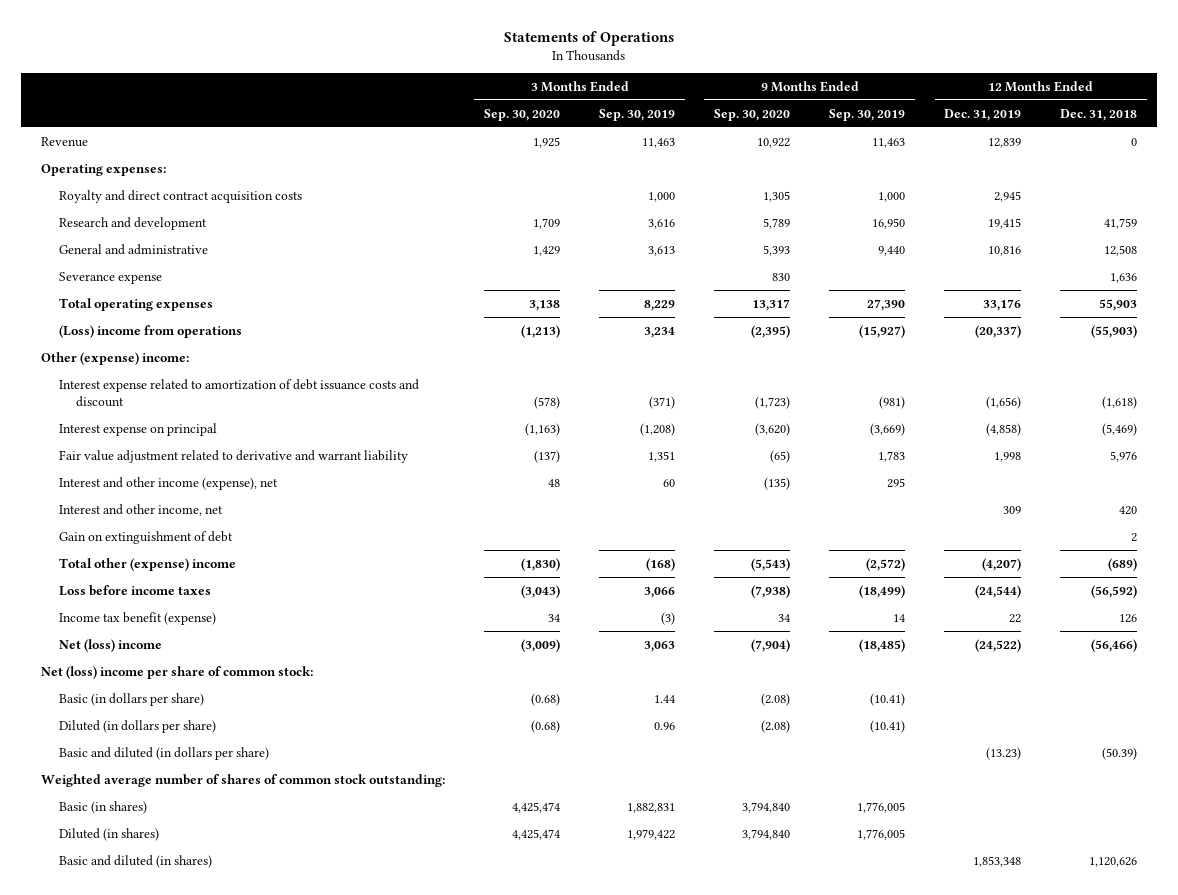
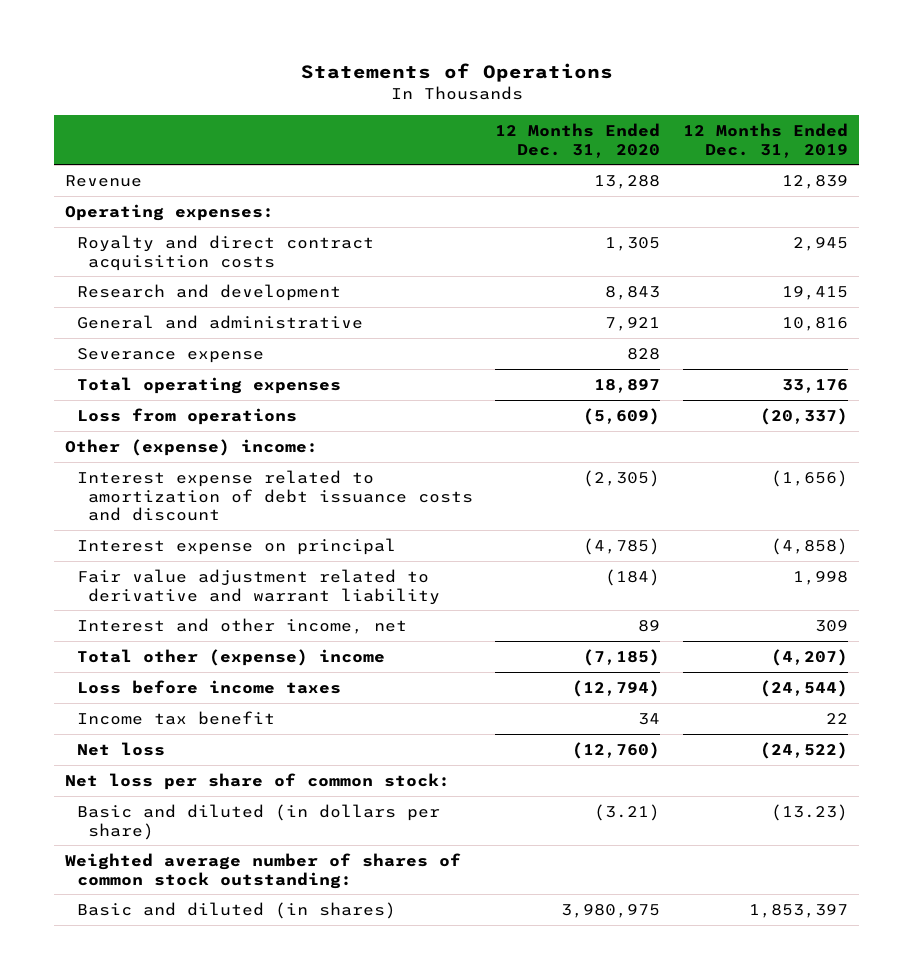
- | 3 Months Ended Sep. 30, 2020 | 3 Months Ended Sep. 30, 2019 | 9 Months Ended Sep. 30, 2020 | 9 Months Ended Sep. 30, 2019 | 12 Months Ended Dec. 31, 2019 | 12 Months Ended Dec. 31, 2018
+ | 12 Months Ended Dec. 31, 2020 | 12 Months Ended Dec. 31, 2019
- (Loss) income from operations | (1,213) | 3,234 | (2,395) | (15,927) | (20,337) | (55,903)
+ Loss from operations | (5,609) | (20,337)
- Interest and other income (expense), net | 48 | 60 | (135) | 295 | |
- Gain on extinguishment of debt | | | | | | 2
- Income tax benefit (expense) | 34 | (3) | 34 | 14 | 22 | 126
- Net (loss) income | (3,009) | 3,063 | (7,904) | (18,485) | (24,522) | (56,466)
- Net (loss) income per share of common stock:
- Basic (in dollars per share) | (0.68) | 1.44 | (2.08) | (10.41) | |
- Diluted (in dollars per share) | (0.68) | 0.96 | (2.08) | (10.41) | |
+ Income tax benefit | 34 | 22
+ Net loss | (12,760) | (24,522)
+ Net loss per share of common stock:
- Basic (in shares) | 4,425,474 | 1,882,831 | 3,794,840 | 1,776,005 | |
- Diluted (in shares) | 4,425,474 | 1,979,422 | 3,794,840 | 1,776,005 | |
- Basic and diluted (in shares) | | | | | 1,853,348 | 1,120,626
+ Basic and diluted (in shares) | 3,980,975 | 1,853,397

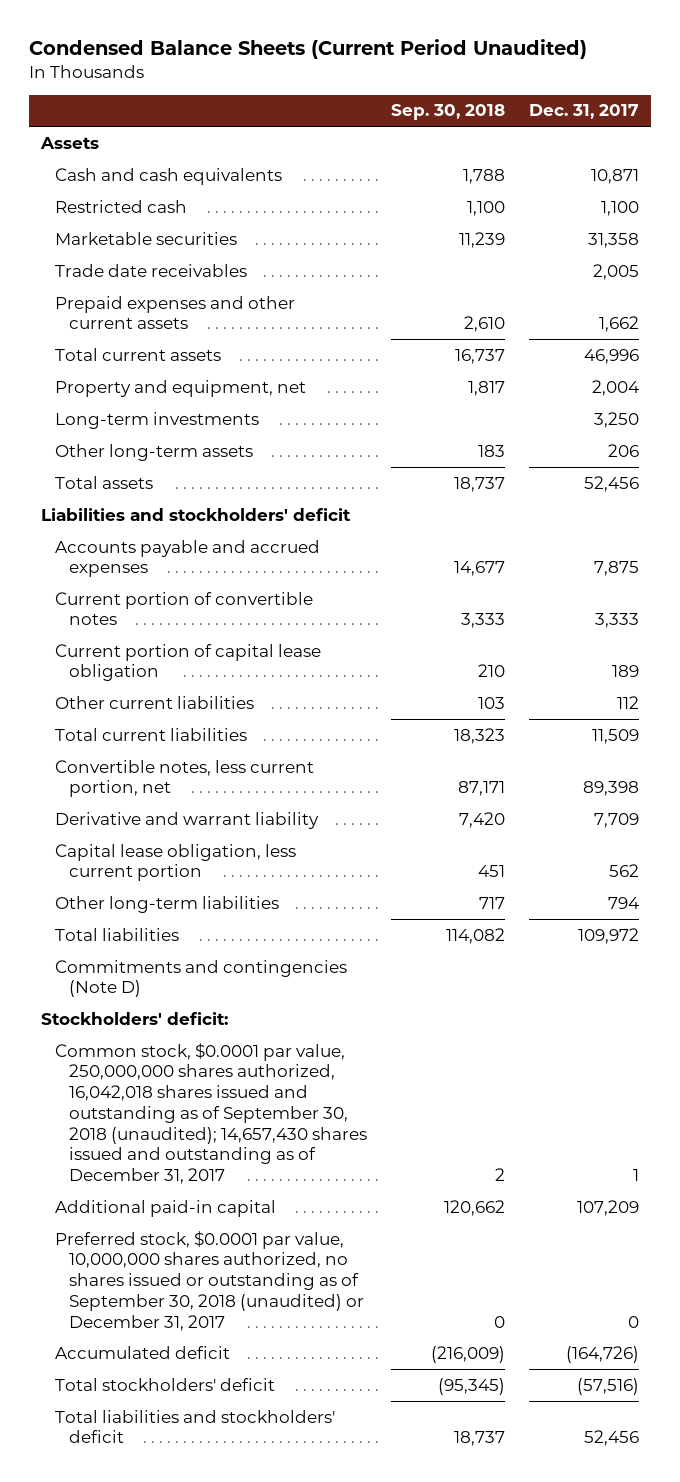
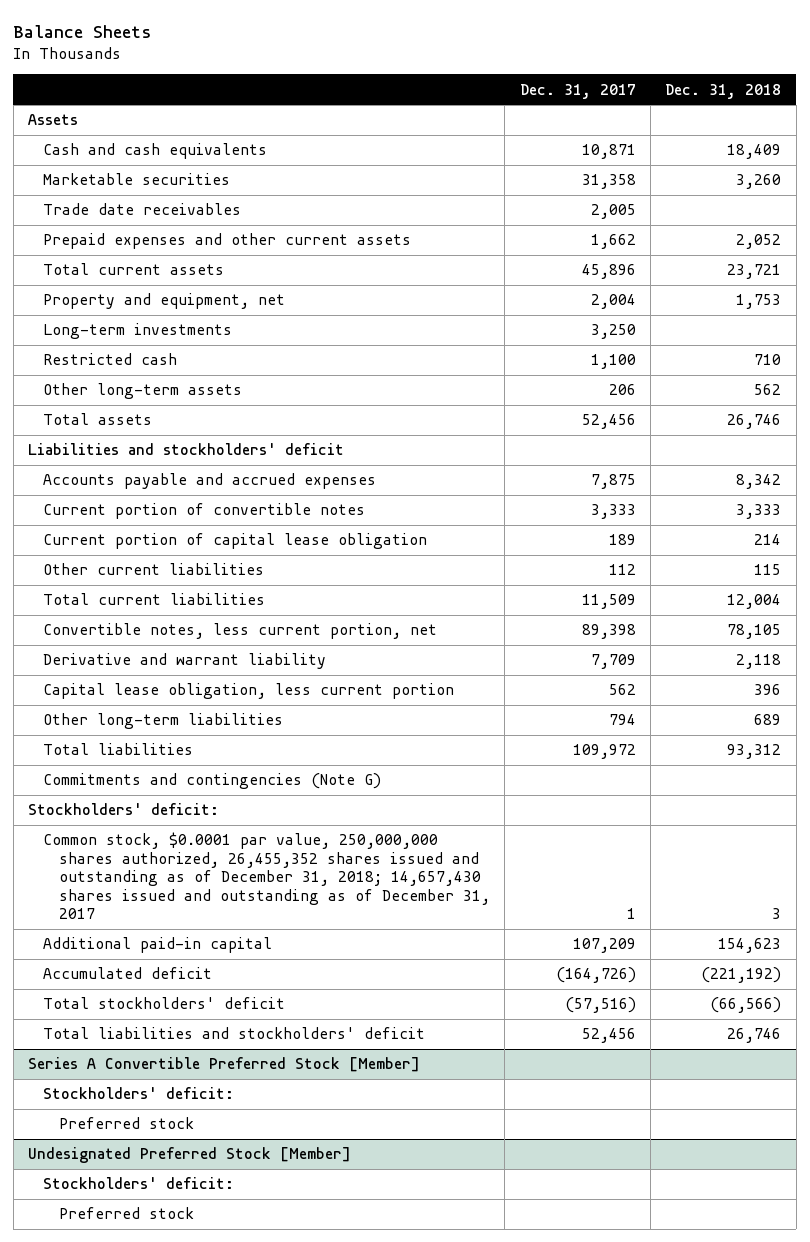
- Condensed Balance Sheets (Current Period Unaudited)
+ Balance Sheets
- | Sep. 30, 2018 | Dec. 31, 2017
+ | Dec. 31, 2017 | Dec. 31, 2018
- Total current assets | 16,737 | 46,996
+ Total current assets | 45,896 | 23,721
moved down: Restricted cash | 1,100 | 710
- Commitments and contingencies (Note D)
+ Commitments and contingencies (Note G)
- Common stock, $0.0001 par value, 250,000,000 shares authorized, 16,042,018 shares issued and outstanding as of September 30, 2018 (unaudited); 14,657,430 shares issued and outstanding as of December 31, 2017 | 2 | 1
+ Common stock, $0.0001 par value, 250,000,000 shares authorized, 26,455,352 shares issued and outstanding as of December 31, 2018; 14,657,430 shares issued and outstanding as of December 31, 2017 | 1 | 3
- Preferred stock, $0.0001 par value, 10,000,000 shares authorized, no shares issued or outstanding as of September 30, 2018 (unaudited) or December 31, 2017 | 0 | 0
+ Series A Convertible Preferred Stock [Member]
+ Stockholders' deficit:
+ Preferred stock
+ Undesignated Preferred Stock [Member]
+ Stockholders' deficit:
+ Preferred stock

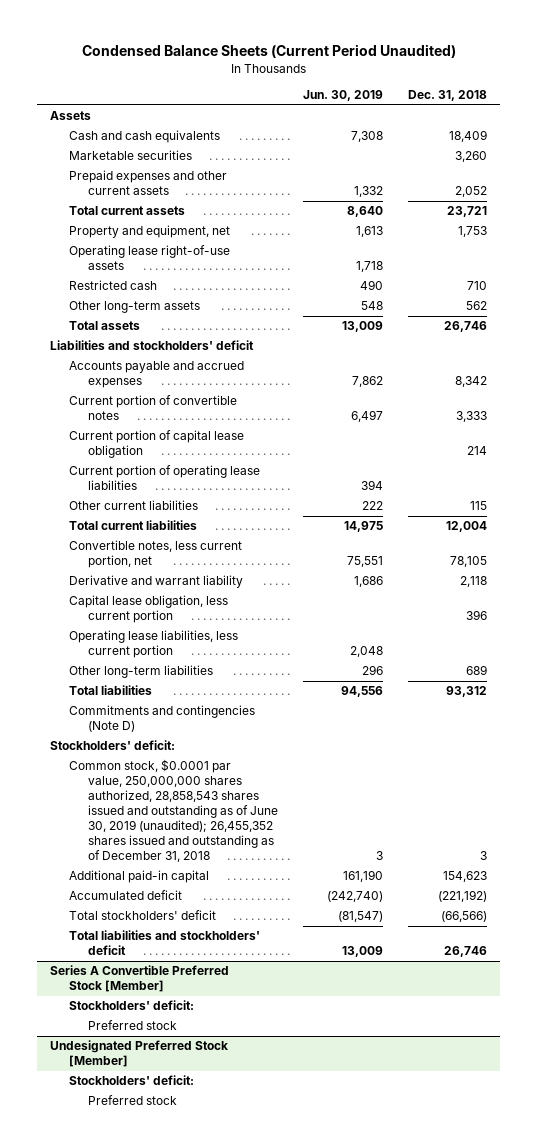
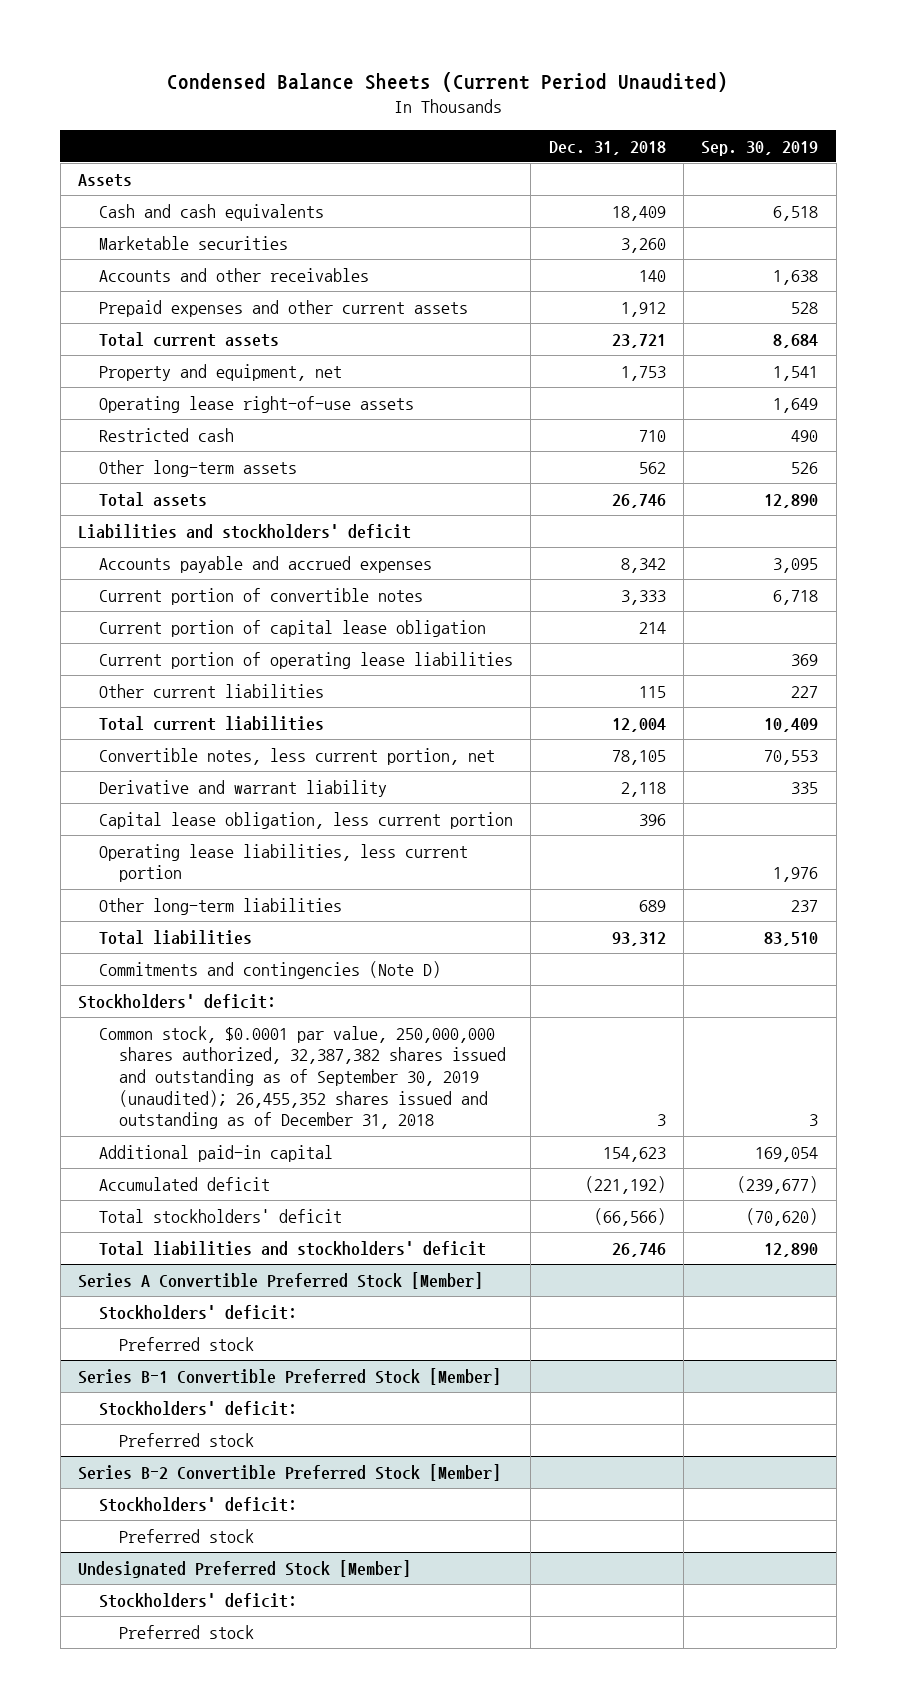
- | Jun. 30, 2019 | Dec. 31, 2018
+ | Dec. 31, 2018 | Sep. 30, 2019
- Prepaid expenses and other current assets | 1,332 | 2,052
+ Accounts and other receivables | 140 | 1,638
+ Prepaid expenses and other current assets | 1,912 | 528
- Common stock, $0.0001 par value, 250,000,000 shares authorized, 28,858,543 shares issued and outstanding as of June 30, 2019 (unaudited); 26,455,352 shares issued and outstanding as of December 31, 2018 | 3 | 3
+ Common stock, $0.0001 par value, 250,000,000 shares authorized, 32,387,382 shares issued and outstanding as of September 30, 2019 (unaudited); 26,455,352 shares issued and outstanding as of December 31, 2018 | 3 | 3
+ Series B-1 Convertible Preferred Stock [Member]
+ Stockholders' deficit:
+ Preferred stock
+ Series B-2 Convertible Preferred Stock [Member]
+ Stockholders' deficit:
+ Preferred stock

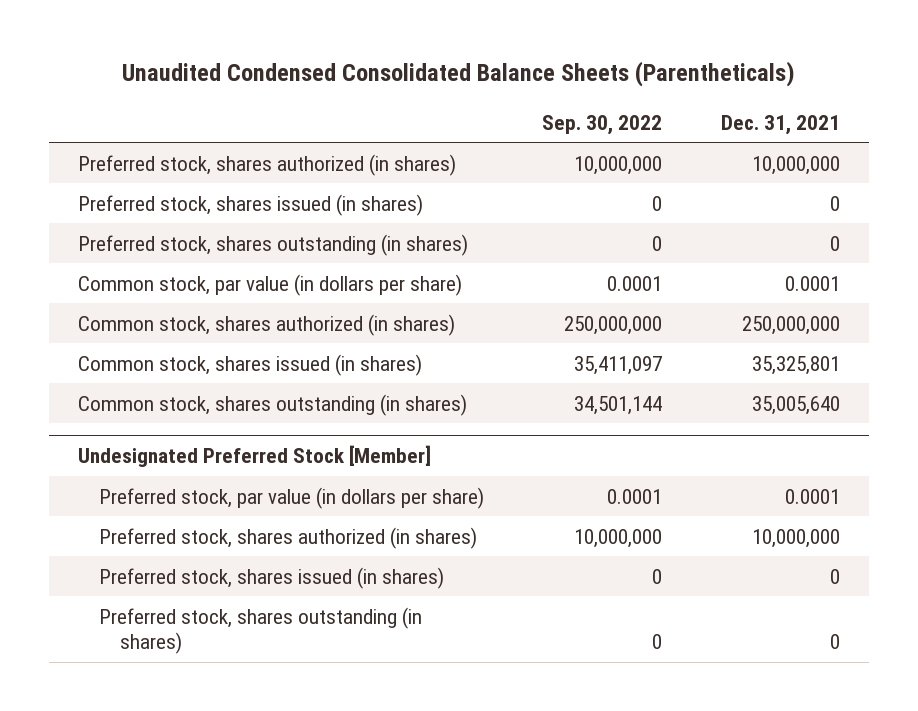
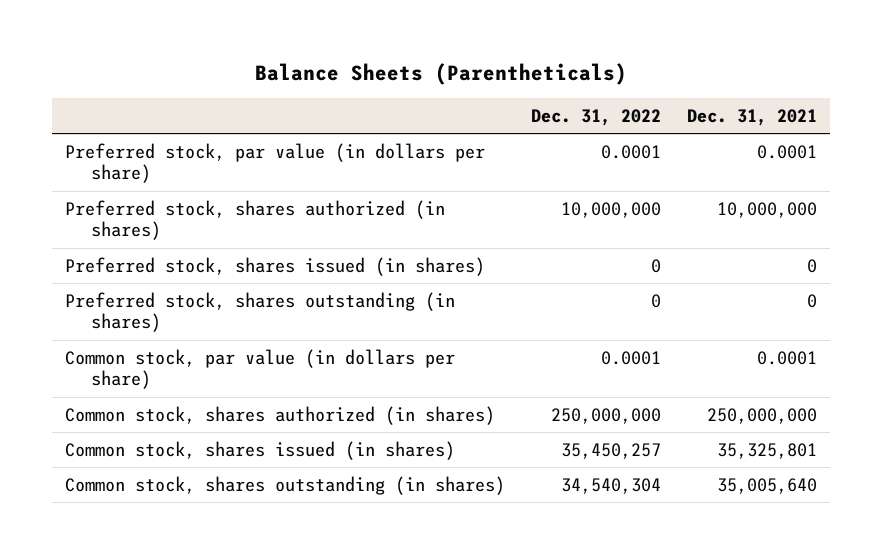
- Unaudited Condensed Consolidated Balance Sheets (Parentheticals)
+ Balance Sheets (Parentheticals)
- | Sep. 30, 2022 | Dec. 31, 2021
+ | Dec. 31, 2022 | Dec. 31, 2021
+ Preferred stock, par value (in dollars per share) | 0.0001 | 0.0001
- Undesignated Preferred Stock [Member]
- Preferred stock, par value (in dollars per share) | 0.0001 | 0.0001
- Preferred stock, shares authorized (in shares) | 10,000,000 | 10,000,000
- Preferred stock, shares issued (in shares) | 0 | 0
- Preferred stock, shares outstanding (in shares) | 0 | 0

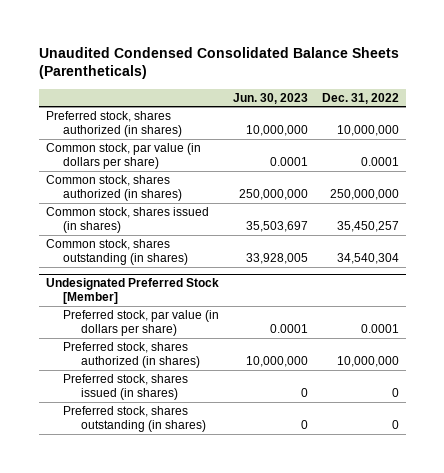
- Balance Sheets (Parentheticals)
+ Unaudited Condensed Consolidated Balance Sheets (Parentheticals)
- | Dec. 31, 2022 | Dec. 31, 2021
+ | Jun. 30, 2023 | Dec. 31, 2022
- Preferred stock, par value (in dollars per share) | 0.0001 | 0.0001
- Preferred stock, shares issued (in shares) | 0 | 0
- Preferred stock, shares outstanding (in shares) | 0 | 0
+ Undesignated Preferred Stock [Member]
+ Preferred stock, par value (in dollars per share) | 0.0001 | 0.0001
+ Preferred stock, shares authorized (in shares) | 10,000,000 | 10,000,000
+ Preferred stock, shares issued (in shares) | 0 | 0
+ Preferred stock, shares outstanding (in shares) | 0 | 0

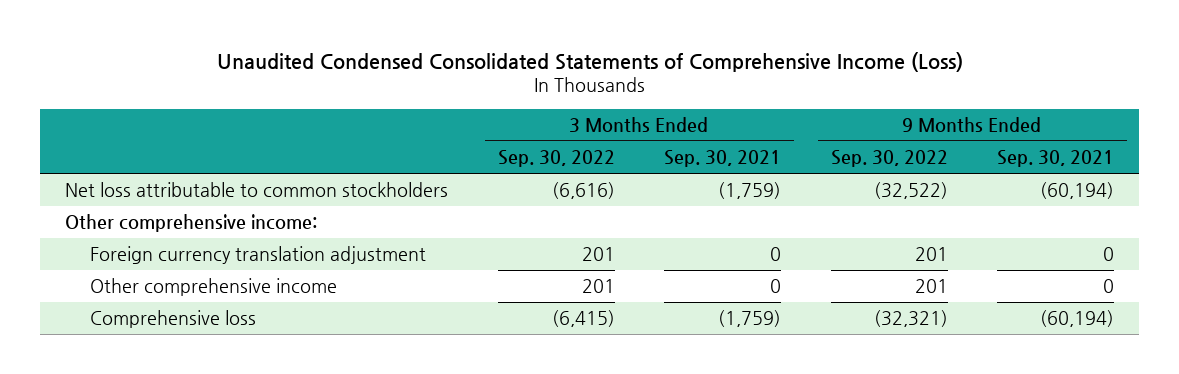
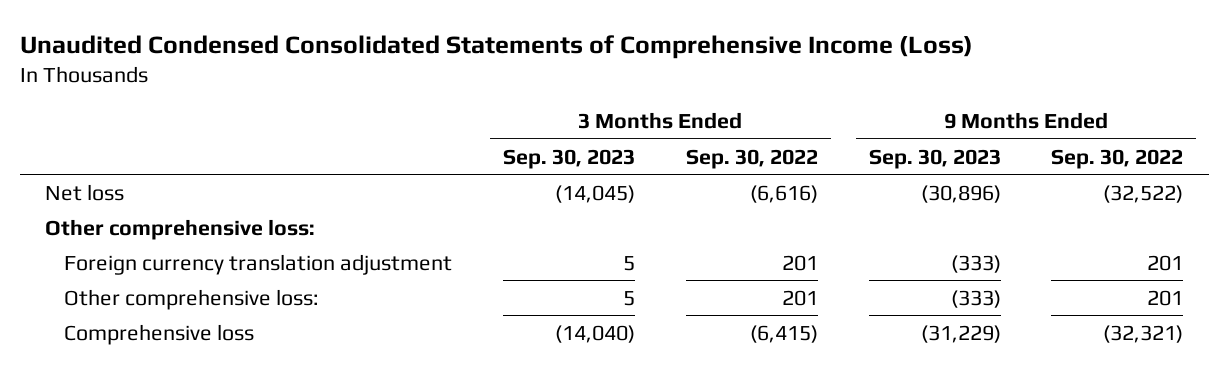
- | 3 Months Ended Sep. 30, 2022 | 3 Months Ended Sep. 30, 2021 | 9 Months Ended Sep. 30, 2022 | 9 Months Ended Sep. 30, 2021
+ | 3 Months Ended Sep. 30, 2023 | 3 Months Ended Sep. 30, 2022 | 9 Months Ended Sep. 30, 2023 | 9 Months Ended Sep. 30, 2022
- Net loss attributable to common stockholders | (6,616) | (1,759) | (32,522) | (60,194)
- Other comprehensive income:
+ Net loss | (14,045) | (6,616) | (30,896) | (32,522)
+ Other comprehensive loss:
- Other comprehensive income | 201 | 0 | 201 | 0
+ Other comprehensive loss: | 5 | 201 | (333) | 201

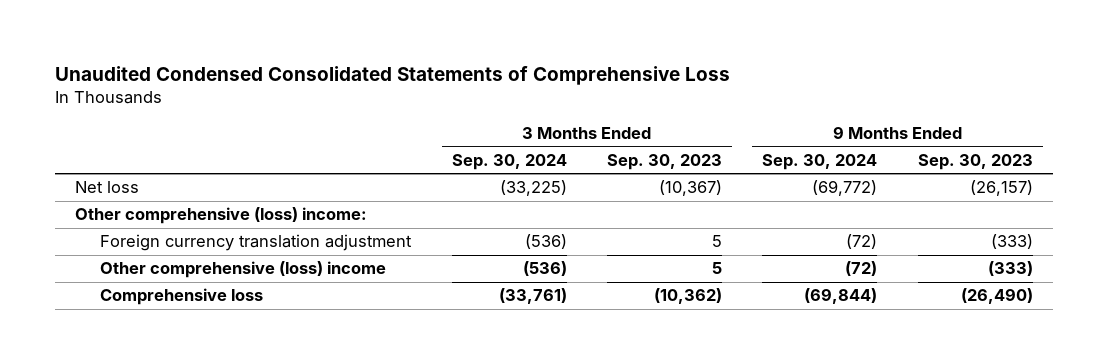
- Unaudited Condensed Consolidated Statements of Comprehensive Income (Loss)
+ Unaudited Condensed Consolidated Statements of Comprehensive Loss
- | 3 Months Ended Sep. 30, 2023 | 3 Months Ended Sep. 30, 2022 | 9 Months Ended Sep. 30, 2023 | 9 Months Ended Sep. 30, 2022
+ | 3 Months Ended Sep. 30, 2024 | 3 Months Ended Sep. 30, 2023 | 9 Months Ended Sep. 30, 2024 | 9 Months Ended Sep. 30, 2023
- Net loss | (14,045) | (6,616) | (30,896) | (32,522)
- Other comprehensive loss:
+ Net loss | (33,225) | (10,367) | (69,772) | (26,157)
+ Other comprehensive (loss) income:
- Other comprehensive loss: | 5 | 201 | (333) | 201
- Comprehensive loss | (14,040) | (6,415) | (31,229) | (32,321)
+ Other comprehensive (loss) income | (536) | 5 | (72) | (333)
+ Comprehensive loss | (33,761) | (10,362) | (69,844) | (26,490)

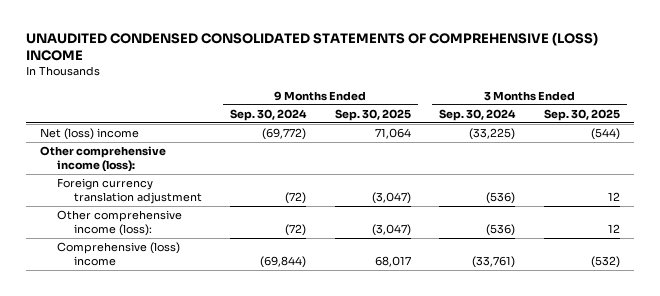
- Unaudited Condensed Consolidated Statements of Comprehensive Loss
+ UNAUDITED CONDENSED CONSOLIDATED STATEMENTS OF COMPREHENSIVE (LOSS) INCOME
- | 3 Months Ended Sep. 30, 2024 | 3 Months Ended Sep. 30, 2023 | 9 Months Ended Sep. 30, 2024 | 9 Months Ended Sep. 30, 2023
+ | 9 Months Ended Sep. 30, 2024 | 9 Months Ended Sep. 30, 2025 | 3 Months Ended Sep. 30, 2024 | 3 Months Ended Sep. 30, 2025
- Net loss | (33,225) | (10,367) | (69,772) | (26,157)
- Other comprehensive (loss) income:
+ Net (loss) income | (69,772) | 71,064 | (33,225) | (544)
+ Other comprehensive income (loss):
- Other comprehensive (loss) income | (536) | 5 | (72) | (333)
- Comprehensive loss | (33,761) | (10,362) | (69,844) | (26,490)
+ Other comprehensive income (loss): | (72) | (3,047) | (536) | 12
+ Comprehensive (loss) income | (69,844) | 68,017 | (33,761) | (532)

